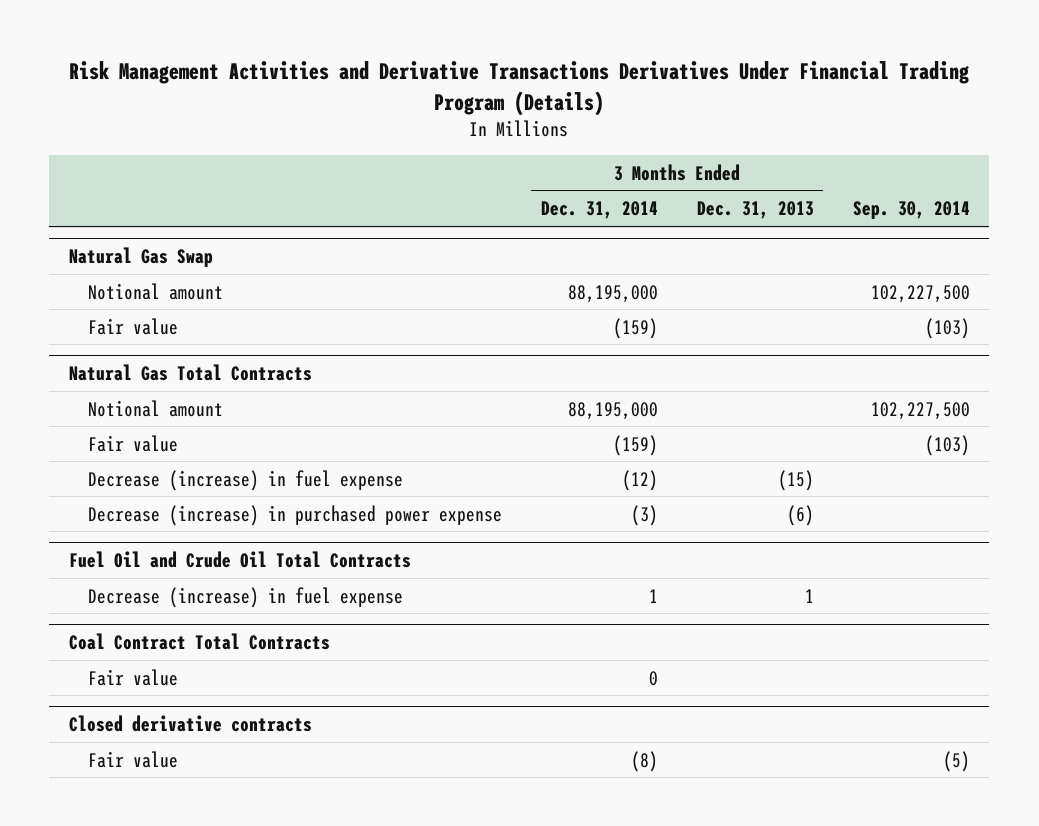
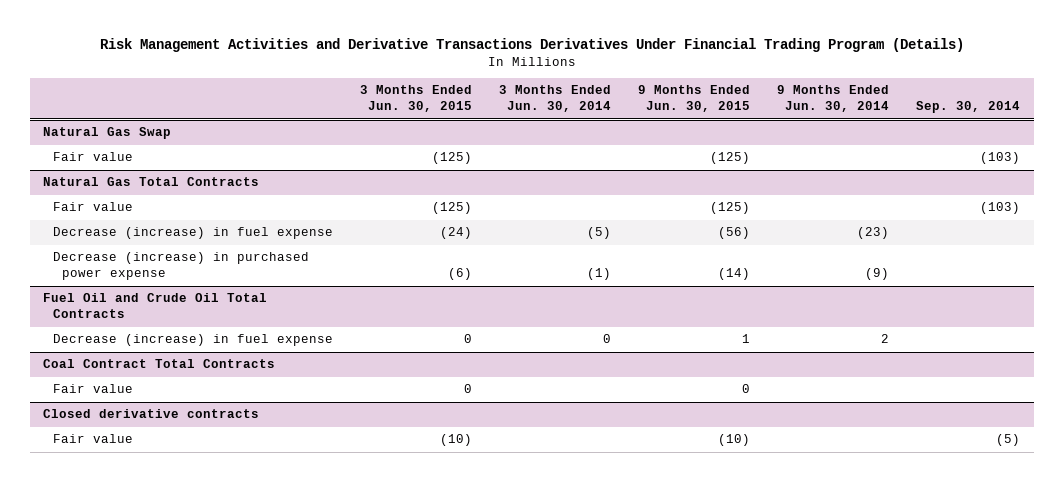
- | 3 Months Ended Dec. 31, 2014 | 3 Months Ended Dec. 31, 2013 | Sep. 30, 2014
+ | 3 Months Ended Jun. 30, 2015 | 3 Months Ended Jun. 30, 2014 | 9 Months Ended Jun. 30, 2015 | 9 Months Ended Jun. 30, 2014 | Sep. 30, 2014
@ Natural Gas Swap
- Notional amount | 88,195,000 | | 102,227,500
@ Natural Gas Total Contracts
- Notional amount | 88,195,000 | | 102,227,500

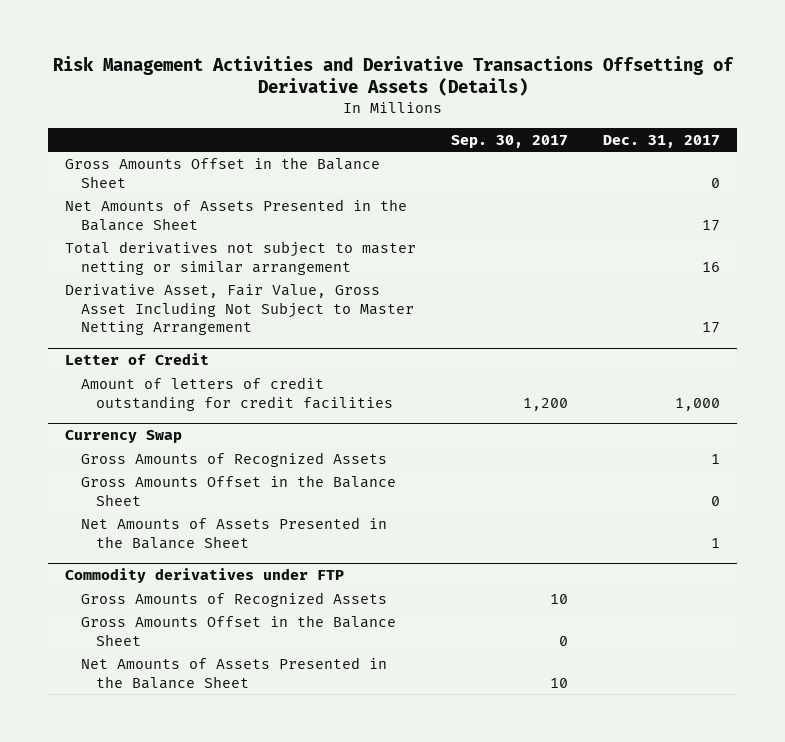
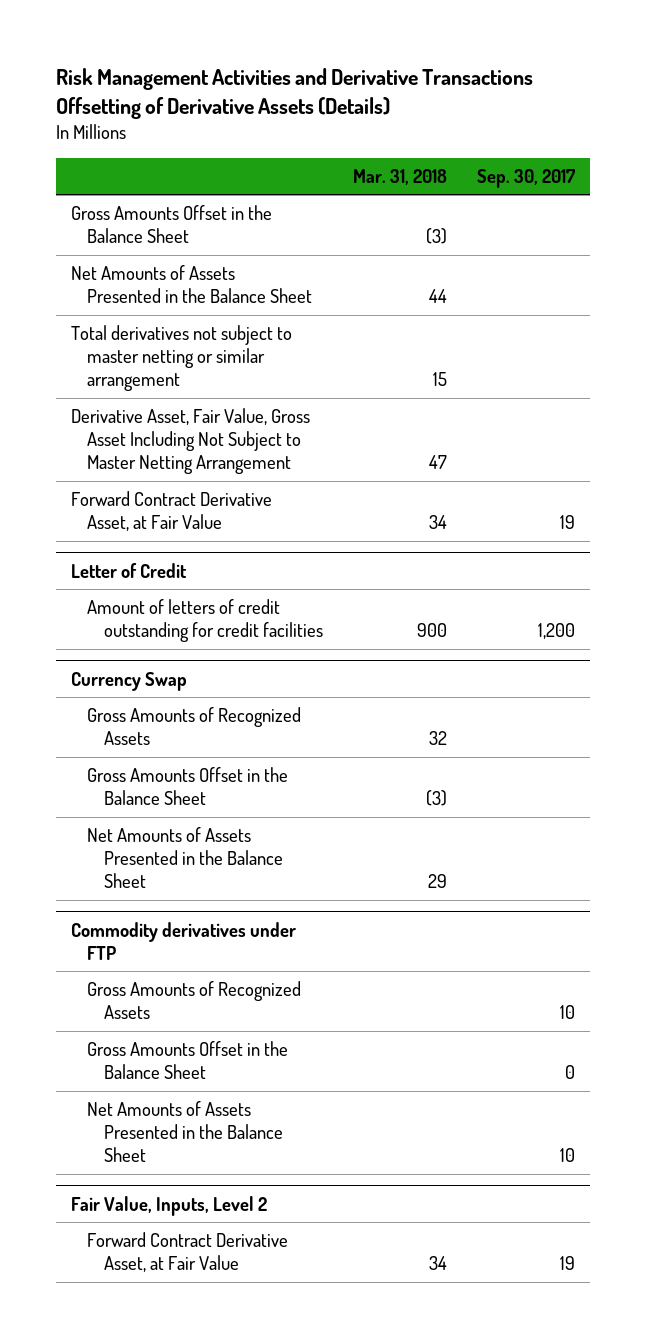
- | Sep. 30, 2017 | Dec. 31, 2017
+ | Mar. 31, 2018 | Sep. 30, 2017
+ Forward Contract Derivative Asset, at Fair Value | 34 | 19
+ Fair Value, Inputs, Level 2
+ Forward Contract Derivative Asset, at Fair Value | 34 | 19

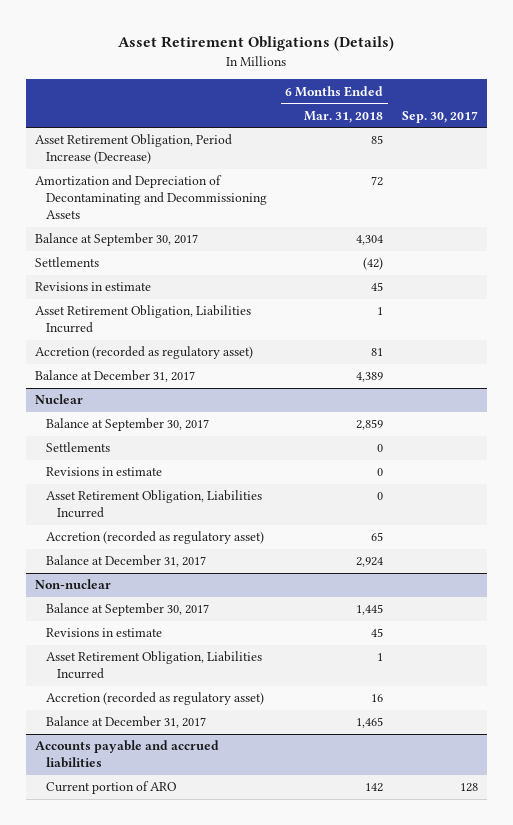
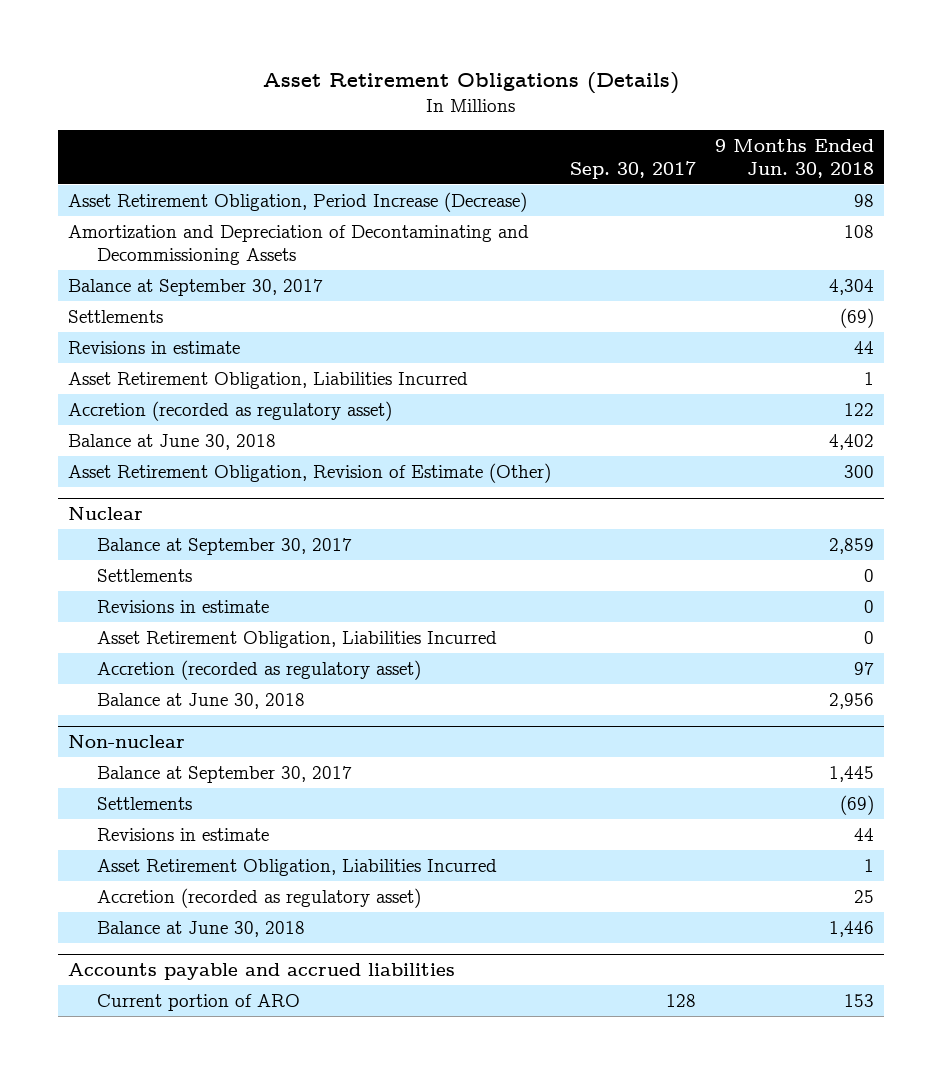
- | 6 Months Ended Mar. 31, 2018 | Sep. 30, 2017
+ | Sep. 30, 2017 | 9 Months Ended Jun. 30, 2018
- Balance at December 31, 2017 | 4,389 |
+ Balance at June 30, 2018 | | 4,402
+ Asset Retirement Obligation, Revision of Estimate (Other) | | 300
@ Nuclear
- Balance at December 31, 2017 | 2,924 |
+ Balance at June 30, 2018 | | 2,956
@ Non-nuclear
+ Settlements | | (69)
- Balance at December 31, 2017 | 1,465 |
+ Balance at June 30, 2018 | | 1,446

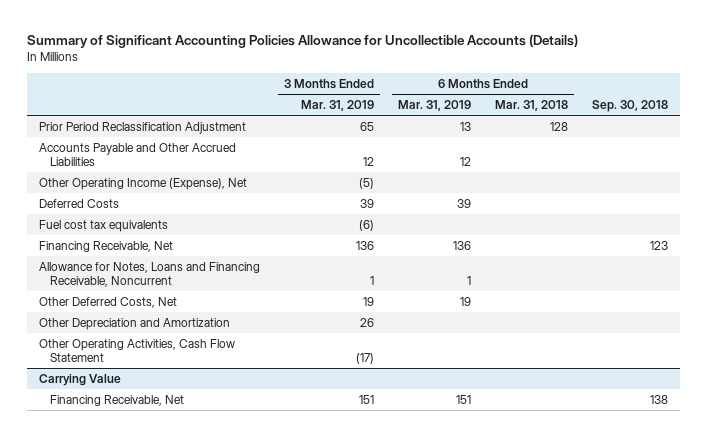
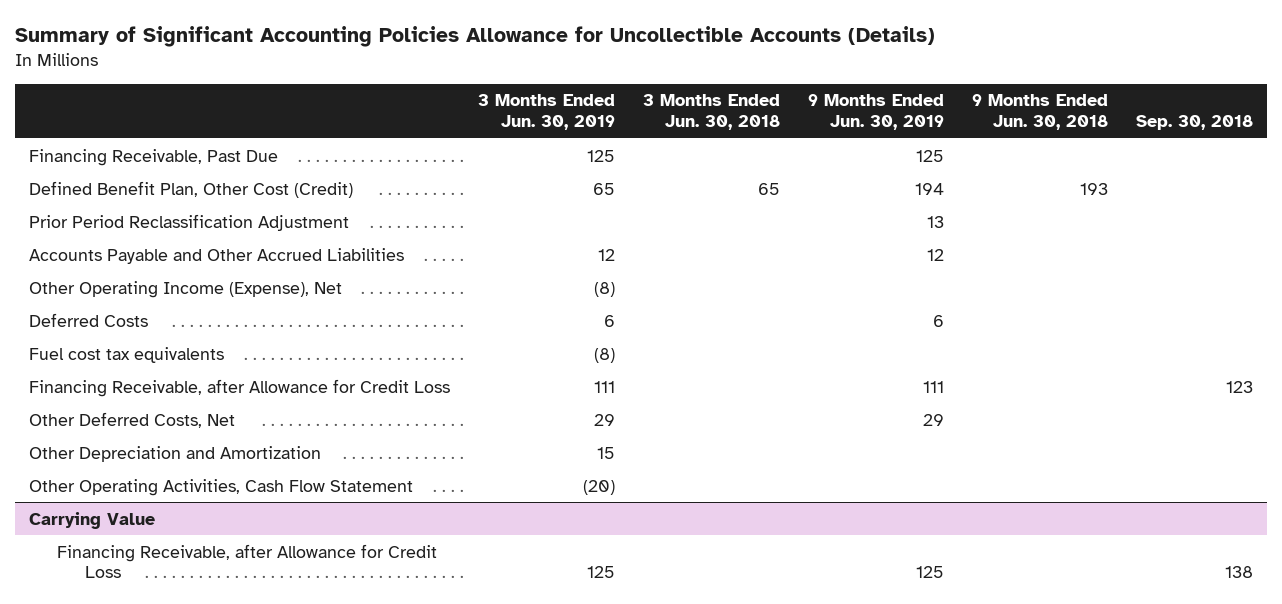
- | 3 Months Ended Mar. 31, 2019 | 6 Months Ended Mar. 31, 2019 | 6 Months Ended Mar. 31, 2018 | Sep. 30, 2018
+ | 3 Months Ended Jun. 30, 2019 | 3 Months Ended Jun. 30, 2018 | 9 Months Ended Jun. 30, 2019 | 9 Months Ended Jun. 30, 2018 | Sep. 30, 2018
+ Financing Receivable, Past Due | 125 | | 125 | |
+ Defined Benefit Plan, Other Cost (Credit) | 65 | 65 | 194 | 193 |
- Financing Receivable, Net | 136 | 136 | | 123
- Allowance for Notes, Loans and Financing Receivable, Noncurrent | 1 | 1 | |
+ Financing Receivable, after Allowance for Credit Loss | 111 | | 111 | | 123
@ Carrying Value
- Financing Receivable, Net | 151 | 151 | | 138
+ Financing Receivable, after Allowance for Credit Loss | 125 | | 125 | | 138

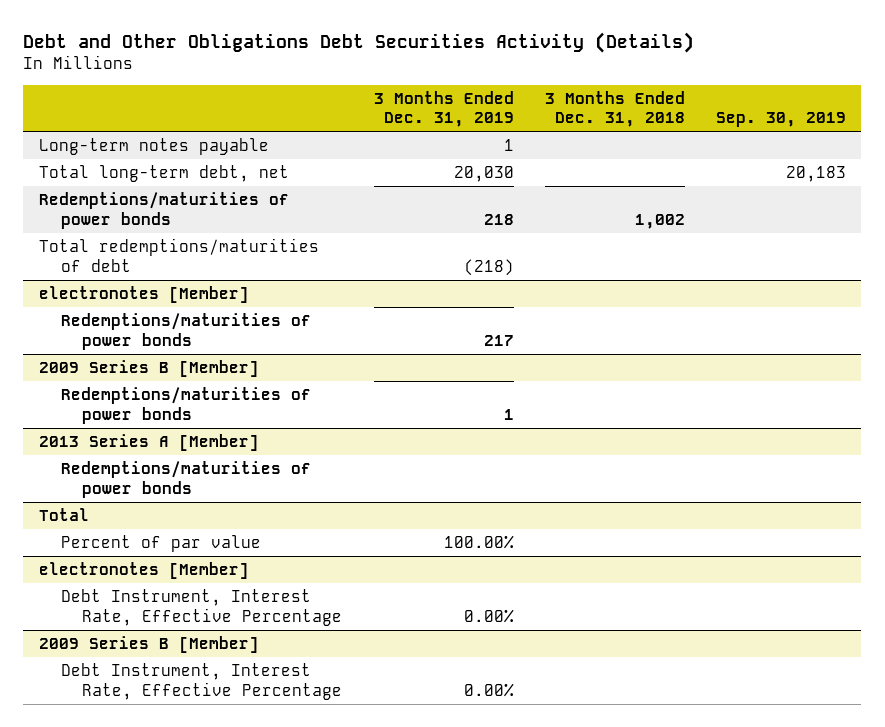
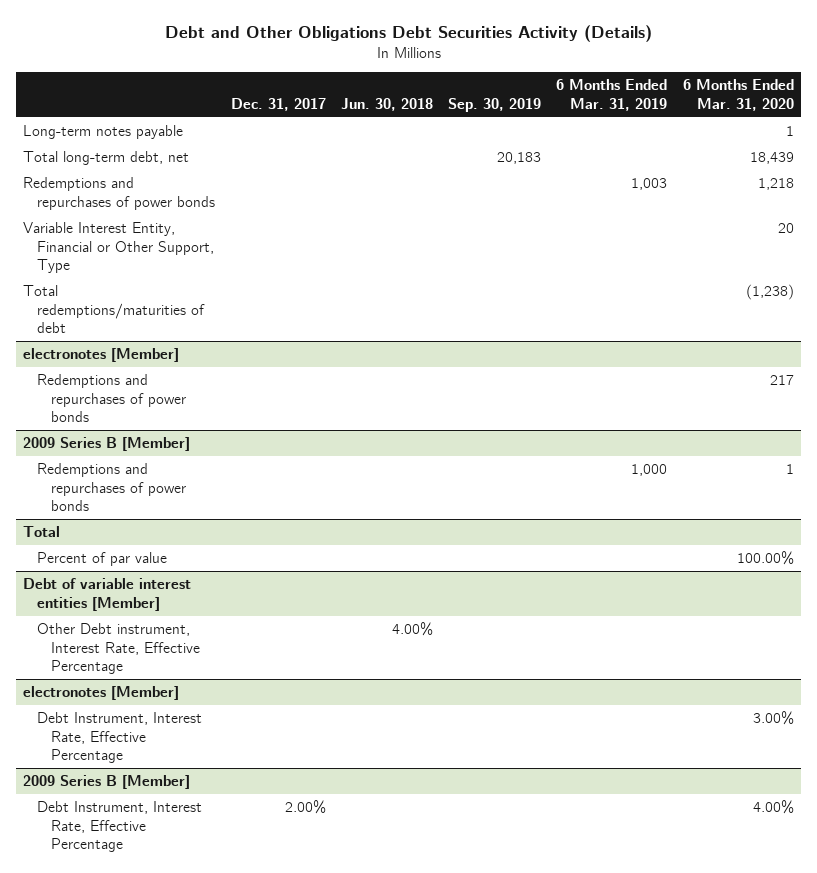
- | 3 Months Ended Dec. 31, 2019 | 3 Months Ended Dec. 31, 2018 | Sep. 30, 2019
+ | Dec. 31, 2017 | Jun. 30, 2018 | Sep. 30, 2019 | 6 Months Ended Mar. 31, 2019 | 6 Months Ended Mar. 31, 2020
- Redemptions/maturities of power bonds | 218 | 1,002 |
+ Redemptions and repurchases of power bonds | | | | 1,003 | 1,218
+ Variable Interest Entity, Financial or Other Support, Type | | | | | 20
@ electronotes [Member]
- Redemptions/maturities of power bonds | 217 | |
+ Redemptions and repurchases of power bonds | | | | | 217
@ 2009 Series B [Member]
- Redemptions/maturities of power bonds | 1 | |
- 2013 Series A [Member]
- Redemptions/maturities of power bonds
@ 2009 Series B [Member]
+ Redemptions and repurchases of power bonds | | | | 1,000 | 1
+ Debt of variable interest entities [Member]
+ Other Debt instrument, Interest Rate, Effective Percentage | | 4.00% | | |

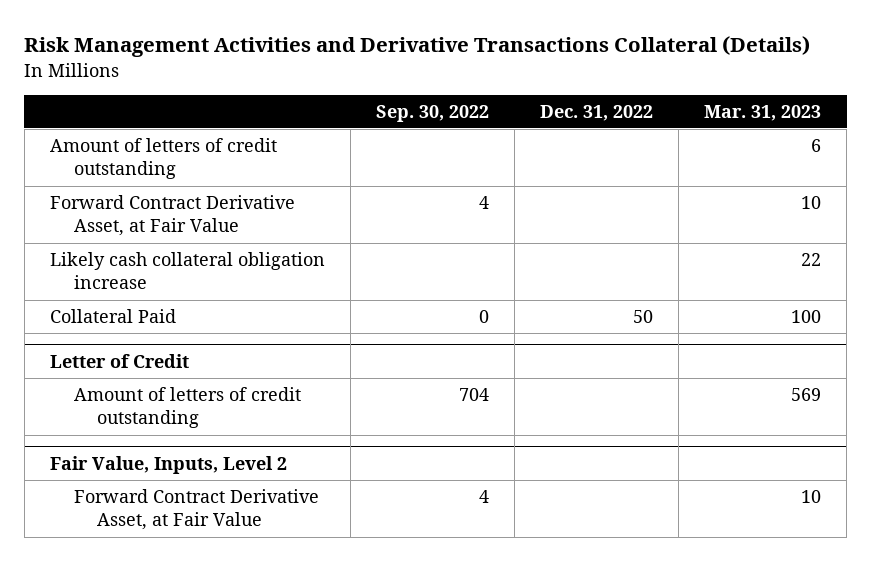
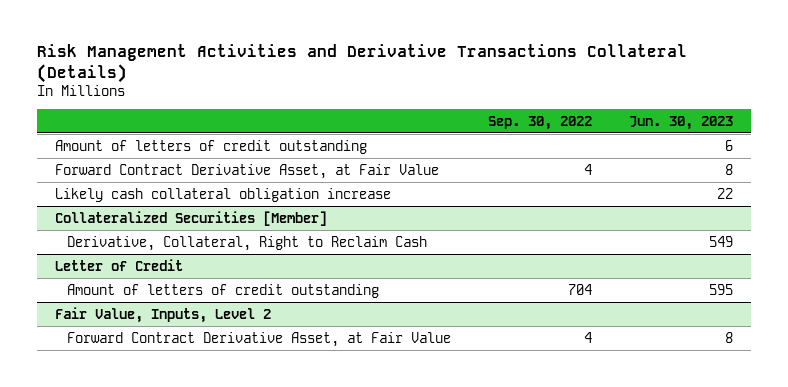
- | Sep. 30, 2022 | Dec. 31, 2022 | Mar. 31, 2023
+ | Sep. 30, 2022 | Jun. 30, 2023
- Collateral Paid | 0 | 50 | 100
+ Collateralized Securities [Member]
+ Derivative, Collateral, Right to Reclaim Cash | | 549

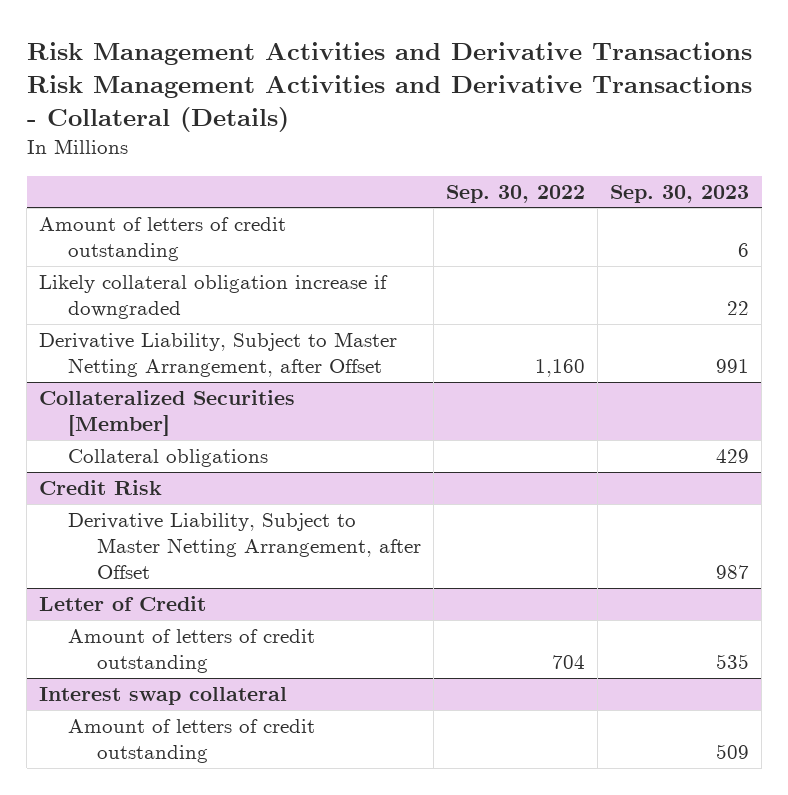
- Risk Management Activities and Derivative Transactions Collateral (Details)
+ Risk Management Activities and Derivative Transactions Risk Management Activities and Derivative Transactions - Collateral (Details)
- | Sep. 30, 2022 | Jun. 30, 2023
+ | Sep. 30, 2022 | Sep. 30, 2023
- Forward Contract Derivative Asset, at Fair Value | 4 | 8
- Likely cash collateral obligation increase | | 22
+ Likely collateral obligation increase if downgraded | | 22
+ Derivative Liability, Subject to Master Netting Arrangement, after Offset | 1,160 | 991
@ Collateralized Securities [Member]
- Derivative, Collateral, Right to Reclaim Cash | | 549
+ Collateral obligations | | 429
+ Credit Risk
+ Derivative Liability, Subject to Master Netting Arrangement, after Offset | | 987
- Fair Value, Inputs, Level 2
- Forward Contract Derivative Asset, at Fair Value | 4 | 8
+ Interest swap collateral
+ Amount of letters of credit outstanding | | 509

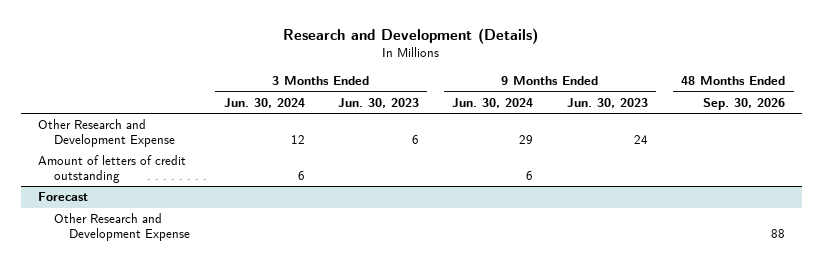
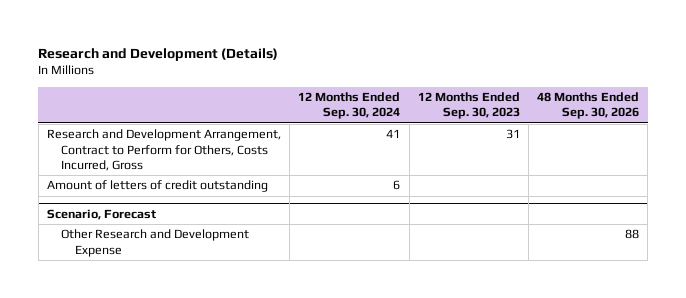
- | 3 Months Ended Jun. 30, 2024 | 3 Months Ended Jun. 30, 2023 | 9 Months Ended Jun. 30, 2024 | 9 Months Ended Jun. 30, 2023 | 48 Months Ended Sep. 30, 2026
+ | 12 Months Ended Sep. 30, 2024 | 12 Months Ended Sep. 30, 2023 | 48 Months Ended Sep. 30, 2026
- Other Research and Development Expense | 12 | 6 | 29 | 24 |
+ Research and Development Arrangement, Contract to Perform for Others, Costs Incurred, Gross | 41 | 31 |
- Forecast
+ Scenario, Forecast

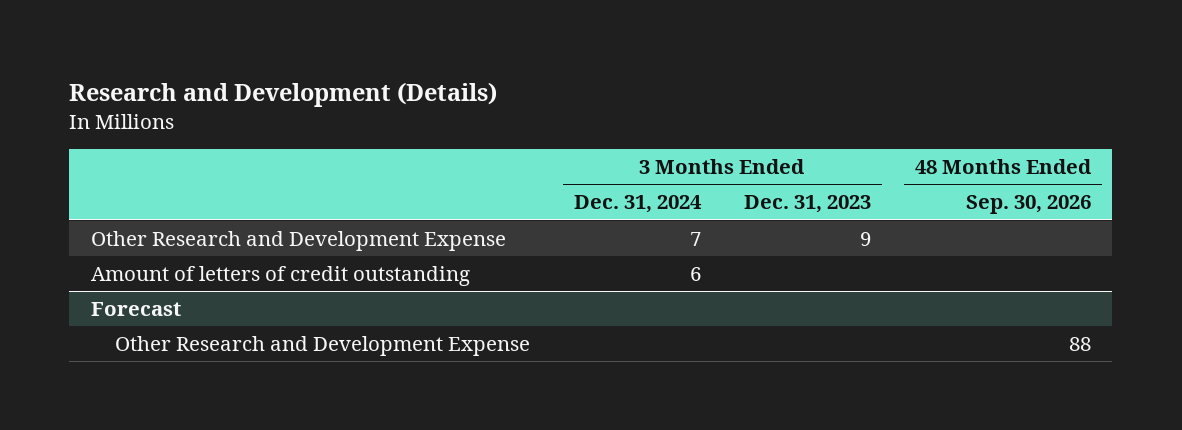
- | 12 Months Ended Sep. 30, 2024 | 12 Months Ended Sep. 30, 2023 | 48 Months Ended Sep. 30, 2026
+ | 3 Months Ended Dec. 31, 2024 | 3 Months Ended Dec. 31, 2023 | 48 Months Ended Sep. 30, 2026
- Research and Development Arrangement, Contract to Perform for Others, Costs Incurred, Gross | 41 | 31 |
+ Other Research and Development Expense | 7 | 9 |
- Scenario, Forecast
+ Forecast

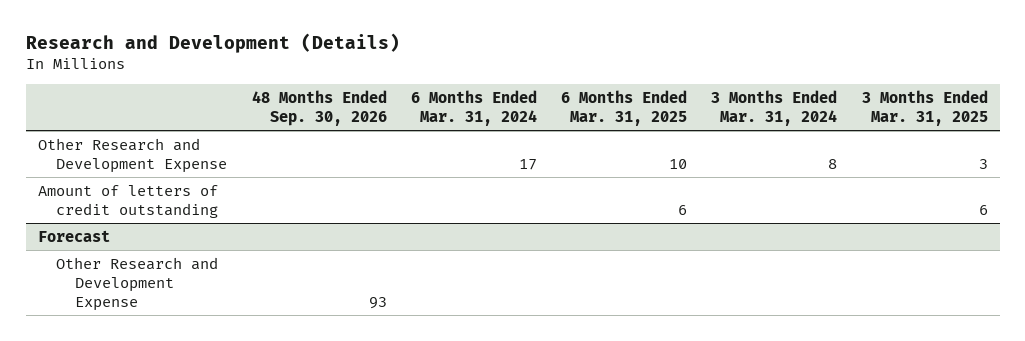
- | 3 Months Ended Dec. 31, 2024 | 3 Months Ended Dec. 31, 2023 | 48 Months Ended Sep. 30, 2026
+ | 48 Months Ended Sep. 30, 2026 | 6 Months Ended Mar. 31, 2024 | 6 Months Ended Mar. 31, 2025 | 3 Months Ended Mar. 31, 2024 | 3 Months Ended Mar. 31, 2025
@ Forecast
- Other Research and Development Expense | | | 88
+ Other Research and Development Expense | 93 | | | |

